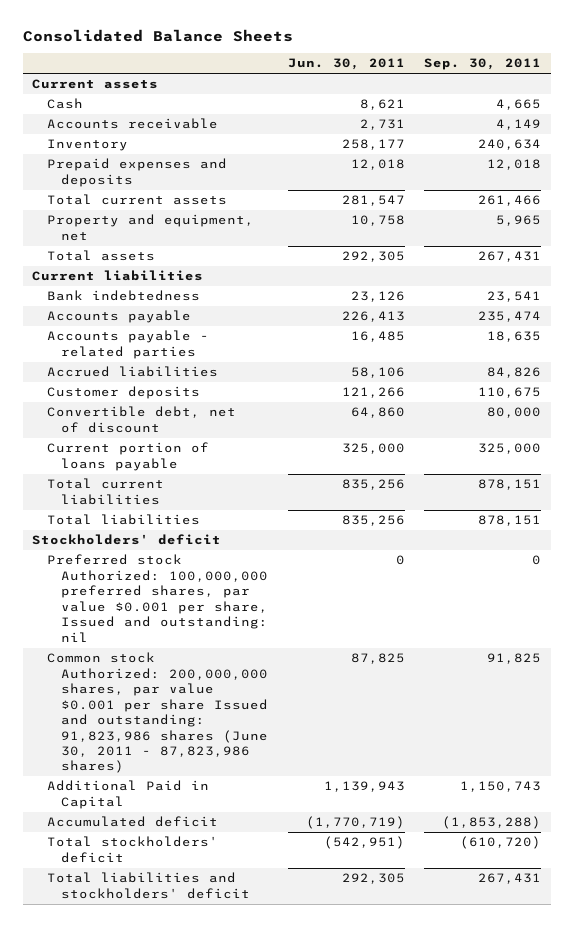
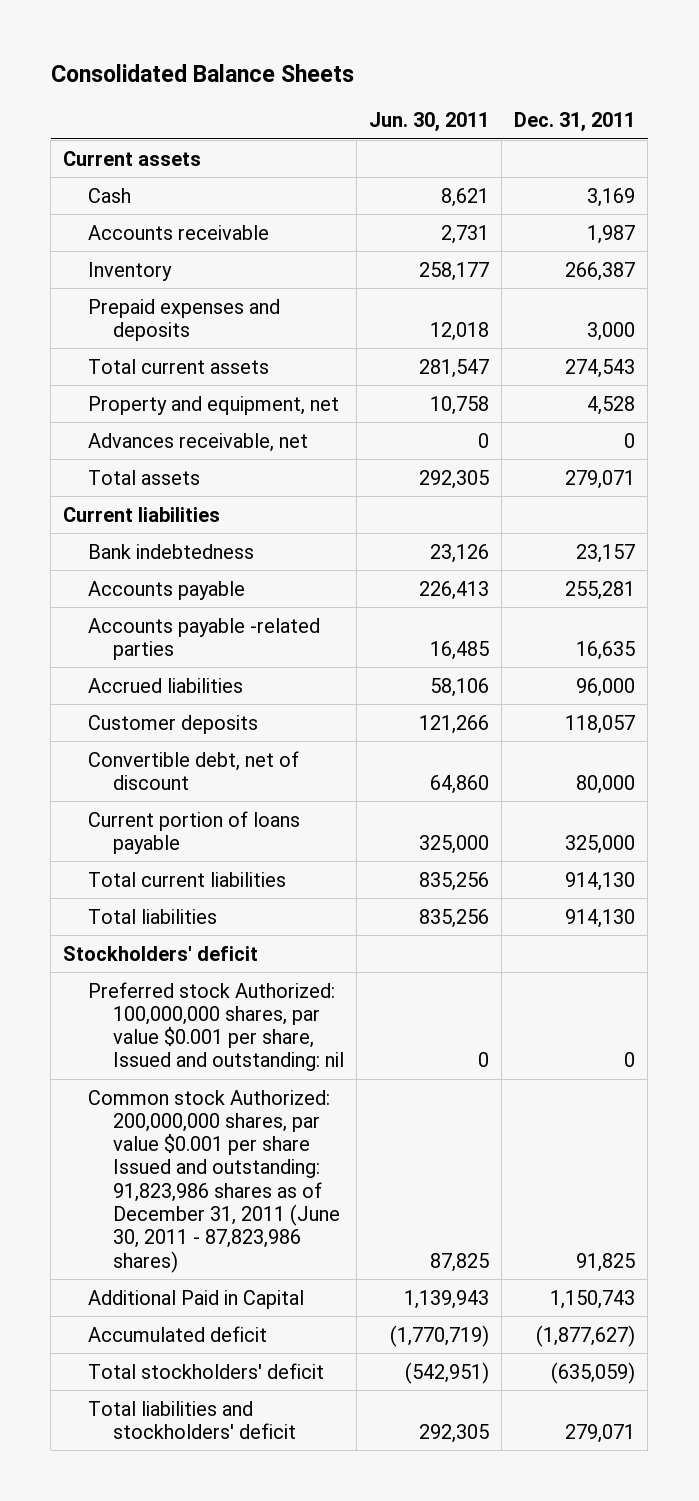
- | Jun. 30, 2011 | Sep. 30, 2011
+ | Jun. 30, 2011 | Dec. 31, 2011
+ Advances receivable, net | 0 | 0
- Accounts payable - related parties | 16,485 | 18,635
+ Accounts payable -related parties | 16,485 | 16,635
- Preferred stock Authorized: 100,000,000 preferred shares, par value $0.001 per share, Issued and outstanding: nil | 0 | 0
- Common stock Authorized: 200,000,000 shares, par value $0.001 per share Issued and outstanding: 91,823,986 shares (June 30, 2011 - 87,823,986 shares) | 87,825 | 91,825
+ Preferred stock Authorized: 100,000,000 shares, par value $0.001 per share, Issued and outstanding: nil | 0 | 0
+ Common stock Authorized: 200,000,000 shares, par value $0.001 per share Issued and outstanding: 91,823,986 shares as of December 31, 2011 (June 30, 2011 - 87,823,986 shares) | 87,825 | 91,825

